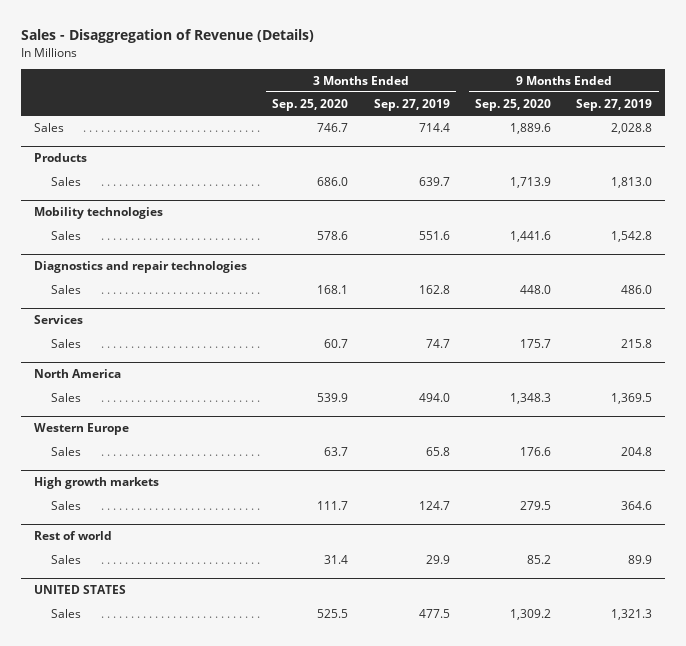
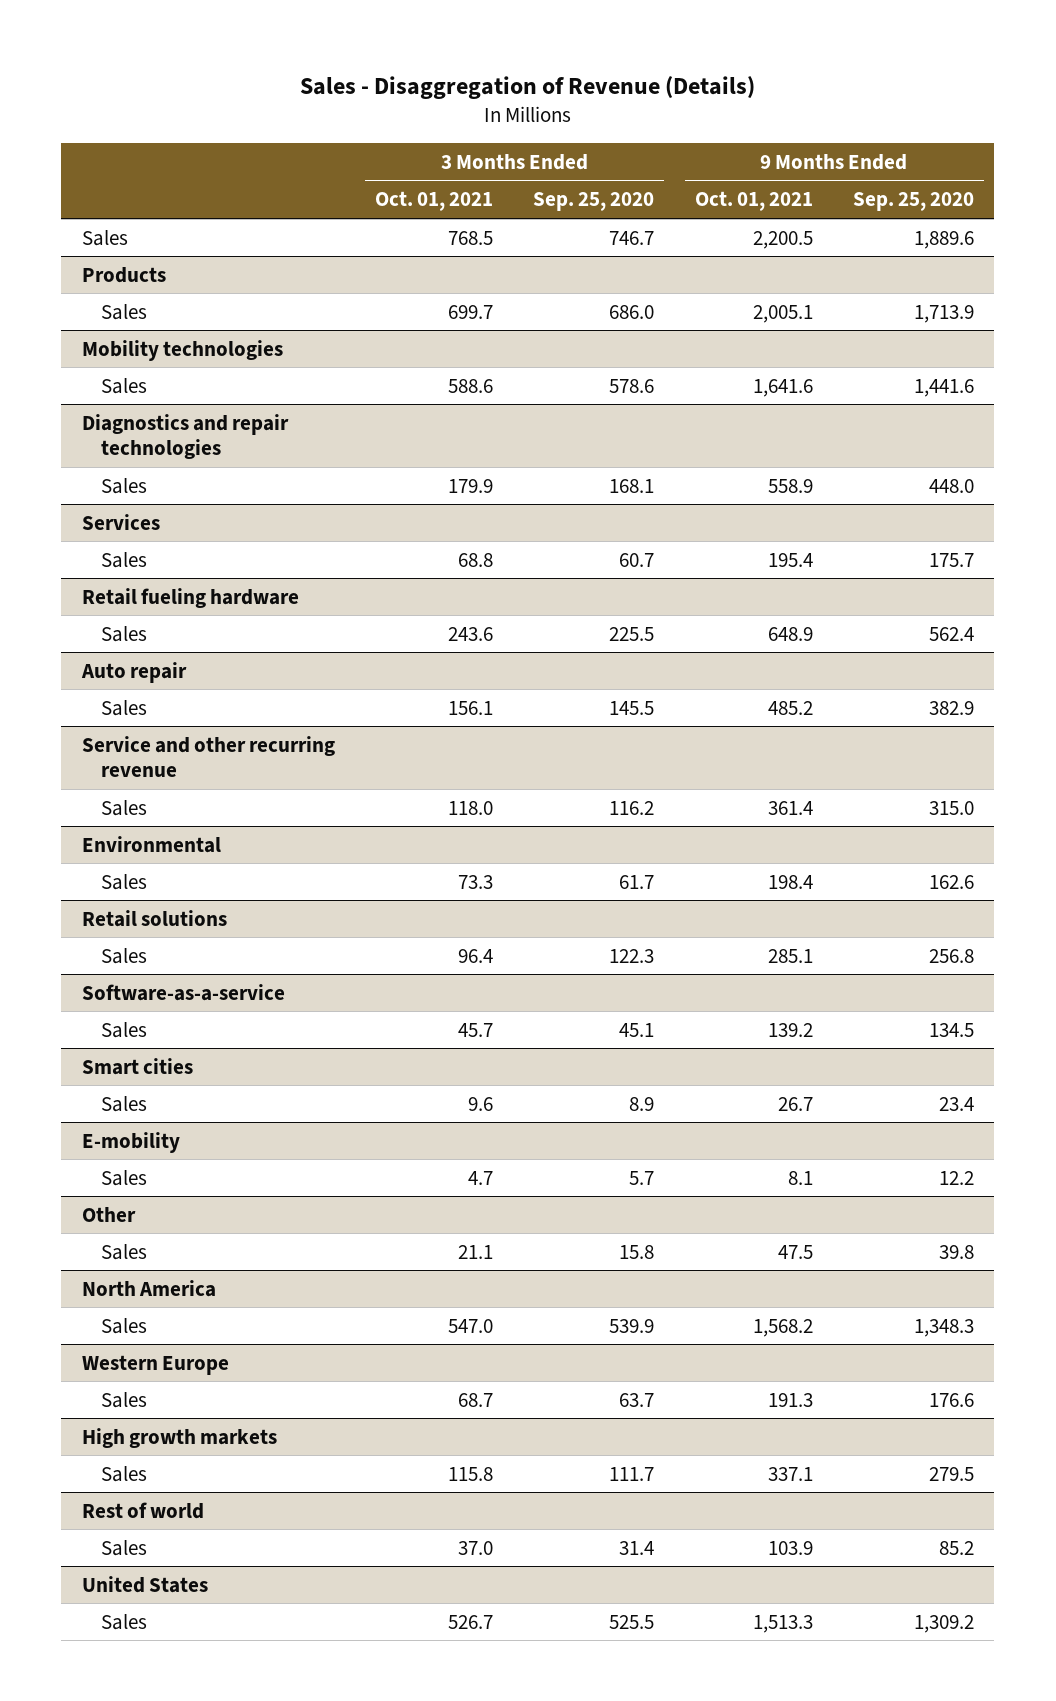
- | 3 Months Ended Sep. 25, 2020 | 3 Months Ended Sep. 27, 2019 | 9 Months Ended Sep. 25, 2020 | 9 Months Ended Sep. 27, 2019
+ | 3 Months Ended Oct. 01, 2021 | 3 Months Ended Sep. 25, 2020 | 9 Months Ended Oct. 01, 2021 | 9 Months Ended Sep. 25, 2020
+ Retail fueling hardware
+ Sales | 243.6 | 225.5 | 648.9 | 562.4
+ Auto repair
+ Sales | 156.1 | 145.5 | 485.2 | 382.9
+ Service and other recurring revenue
+ Sales | 118.0 | 116.2 | 361.4 | 315.0
+ Environmental
+ Sales | 73.3 | 61.7 | 198.4 | 162.6
+ Retail solutions
+ Sales | 96.4 | 122.3 | 285.1 | 256.8
+ Software-as-a-service
+ Sales | 45.7 | 45.1 | 139.2 | 134.5
+ Smart cities
+ Sales | 9.6 | 8.9 | 26.7 | 23.4
+ E-mobility
+ Sales | 4.7 | 5.7 | 8.1 | 12.2
+ Other
+ Sales | 21.1 | 15.8 | 47.5 | 39.8
- UNITED STATES
+ United States

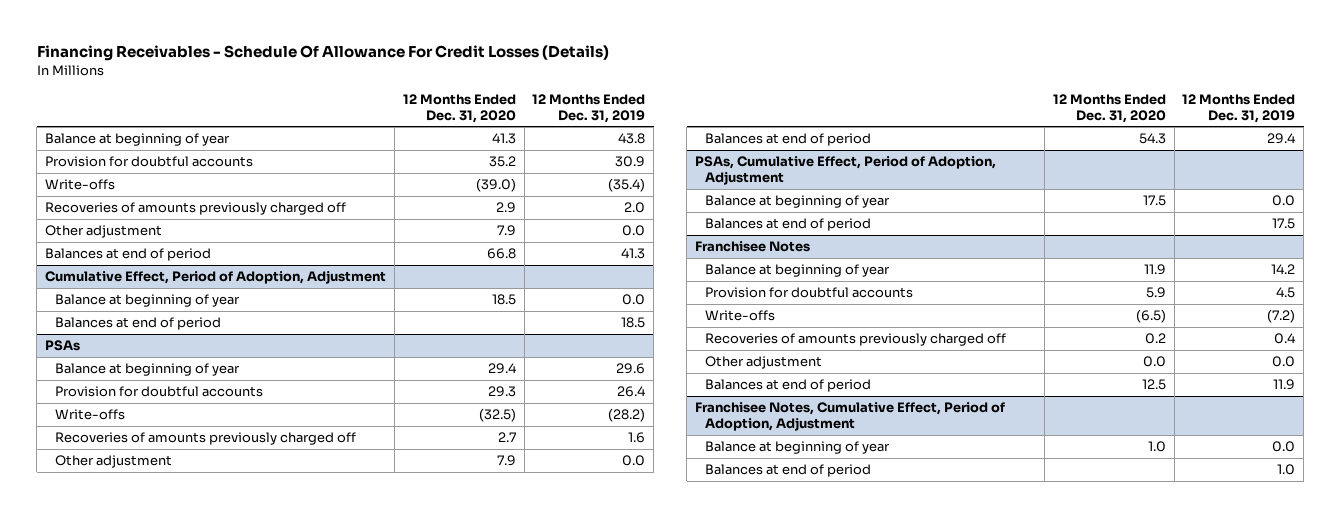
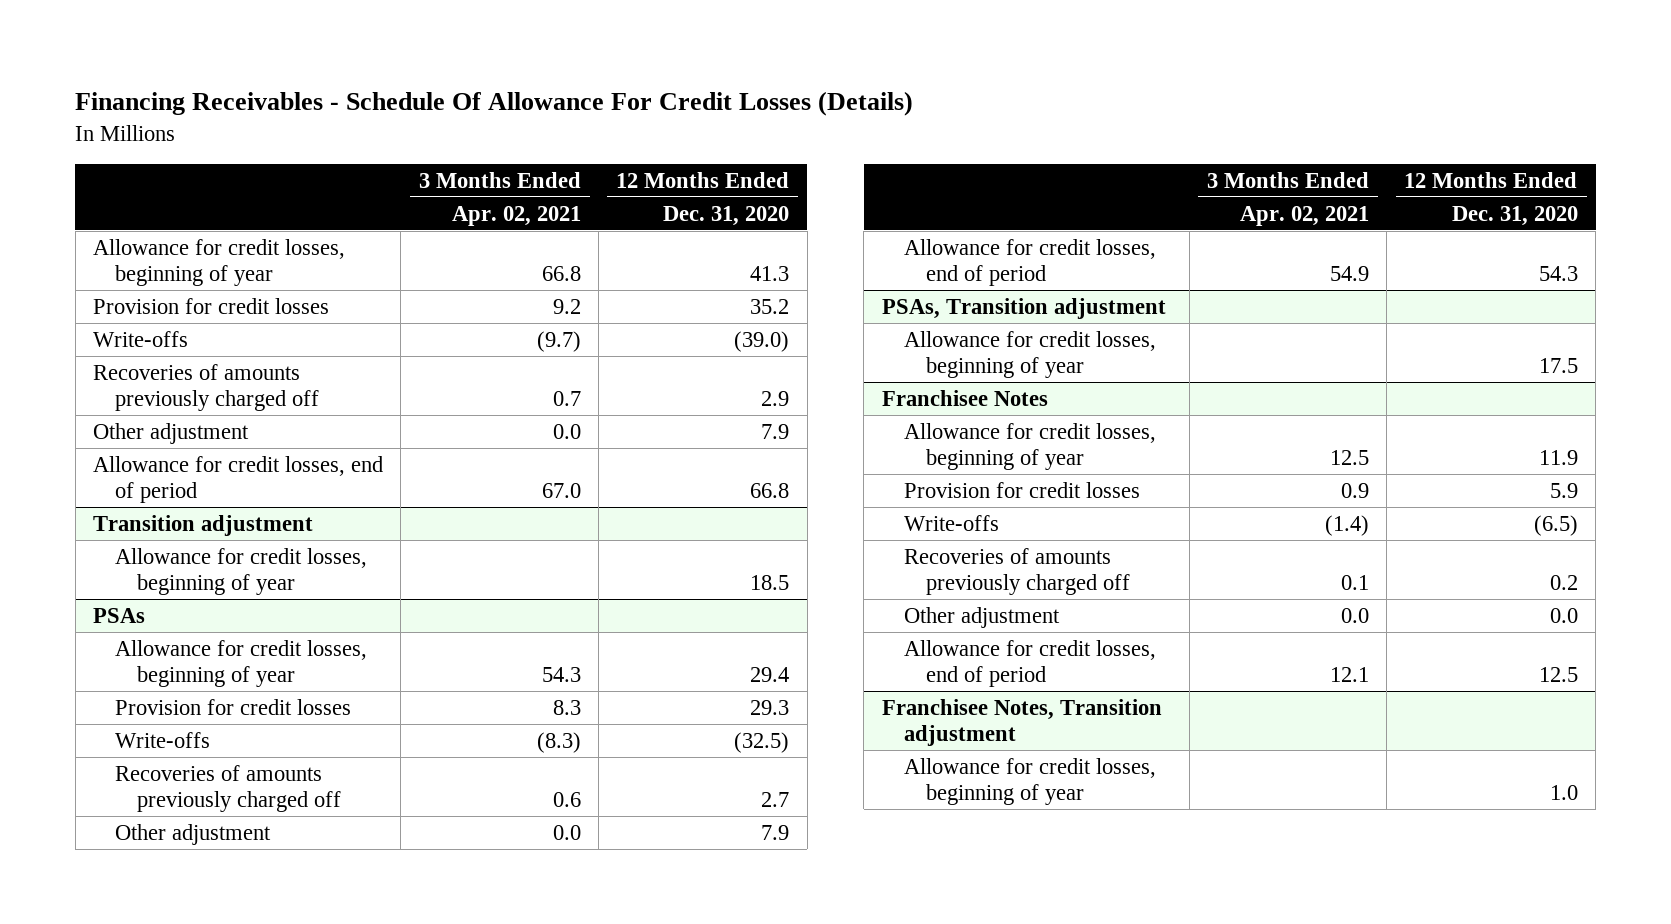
- | 12 Months Ended Dec. 31, 2020 | 12 Months Ended Dec. 31, 2019
+ | 3 Months Ended Apr. 02, 2021 | 12 Months Ended Dec. 31, 2020
- Balance at beginning of year | 41.3 | 43.8
- Provision for doubtful accounts | 35.2 | 30.9
+ Allowance for credit losses, beginning of year | 66.8 | 41.3
+ Provision for credit losses | 9.2 | 35.2
- Balances at end of period | 66.8 | 41.3
- Cumulative Effect, Period of Adoption, Adjustment
- Balance at beginning of year | 18.5 | 0.0
- Balances at end of period | | 18.5
+ Allowance for credit losses, end of period | 67.0 | 66.8
+ Transition adjustment
+ Allowance for credit losses, beginning of year | | 18.5
@ PSAs
- Balance at beginning of year | 29.4 | 29.6
- Provision for doubtful accounts | 29.3 | 26.4
+ Allowance for credit losses, beginning of year | 54.3 | 29.4
+ Provision for credit losses | 8.3 | 29.3
- Balances at end of period | 54.3 | 29.4
- PSAs, Cumulative Effect, Period of Adoption, Adjustment
- Balance at beginning of year | 17.5 | 0.0
- Balances at end of period | | 17.5
@ PSAs
+ Allowance for credit losses, end of period | 54.9 | 54.3
+ PSAs, Transition adjustment
+ Allowance for credit losses, beginning of year | | 17.5
@ Franchisee Notes
- Balance at beginning of year | 11.9 | 14.2
- Provision for doubtful accounts | 5.9 | 4.5
+ Allowance for credit losses, beginning of year | 12.5 | 11.9
+ Provision for credit losses | 0.9 | 5.9
- Balances at end of period | 12.5 | 11.9
- Franchisee Notes, Cumulative Effect, Period of Adoption, Adjustment
- Balance at beginning of year | 1.0 | 0.0
- Balances at end of period | | 1.0
@ Franchisee Notes
+ Allowance for credit losses, end of period | 12.1 | 12.5
+ Franchisee Notes, Transition adjustment
+ Allowance for credit losses, beginning of year | | 1.0

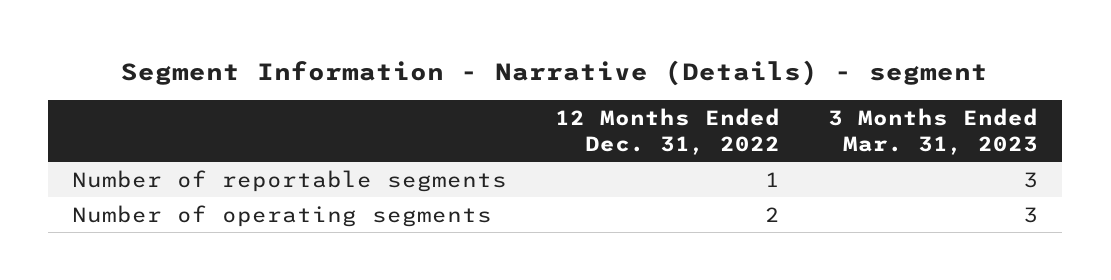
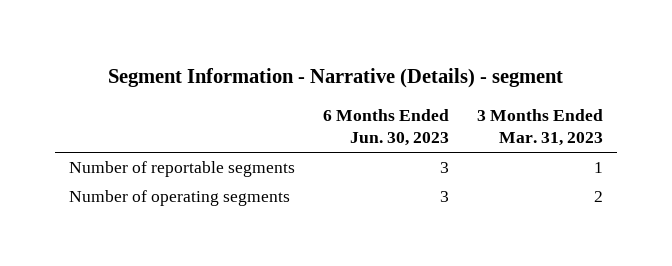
- | 12 Months Ended Dec. 31, 2022 | 3 Months Ended Mar. 31, 2023
+ | 6 Months Ended Jun. 30, 2023 | 3 Months Ended Mar. 31, 2023
- Number of reportable segments | 1 | 3
- Number of operating segments | 2 | 3
+ Number of reportable segments | 3 | 1
+ Number of operating segments | 3 | 2

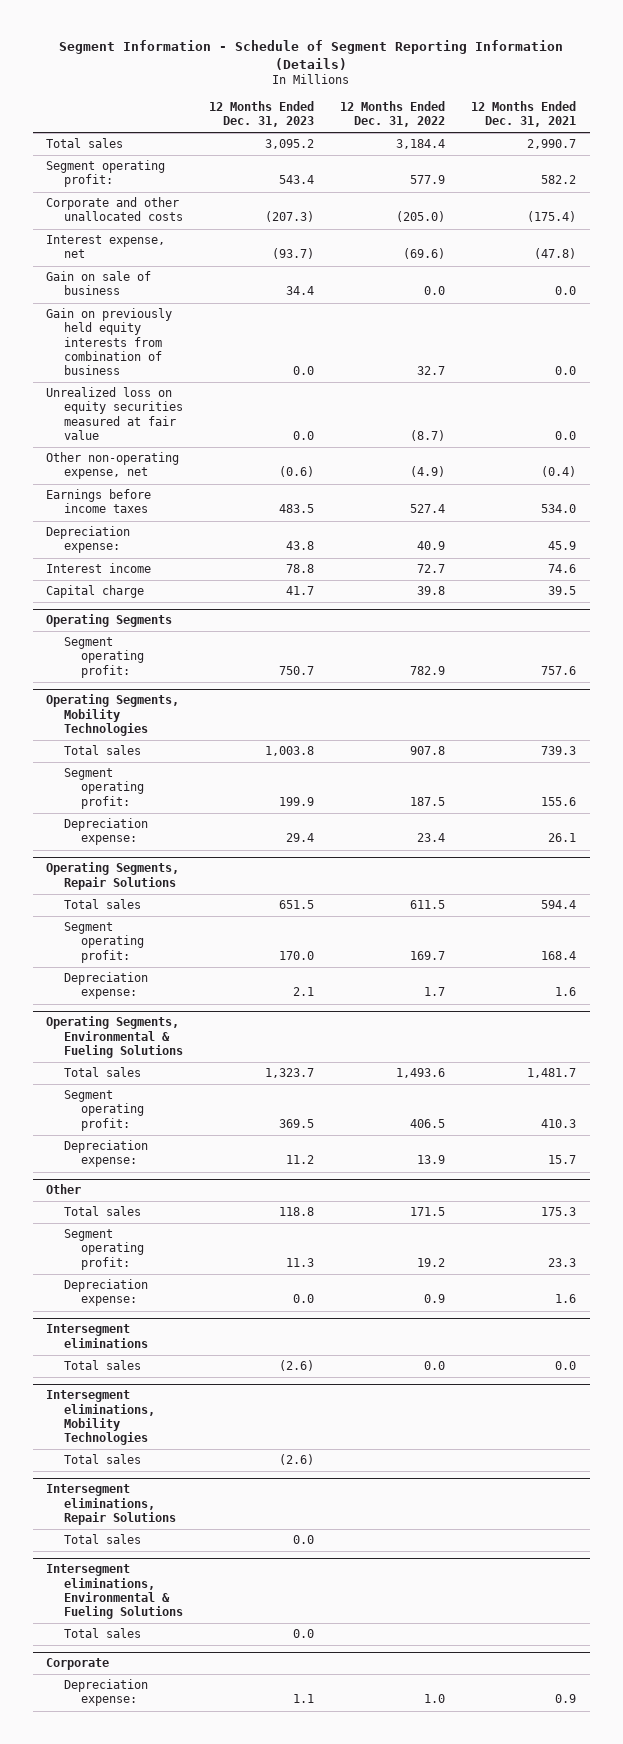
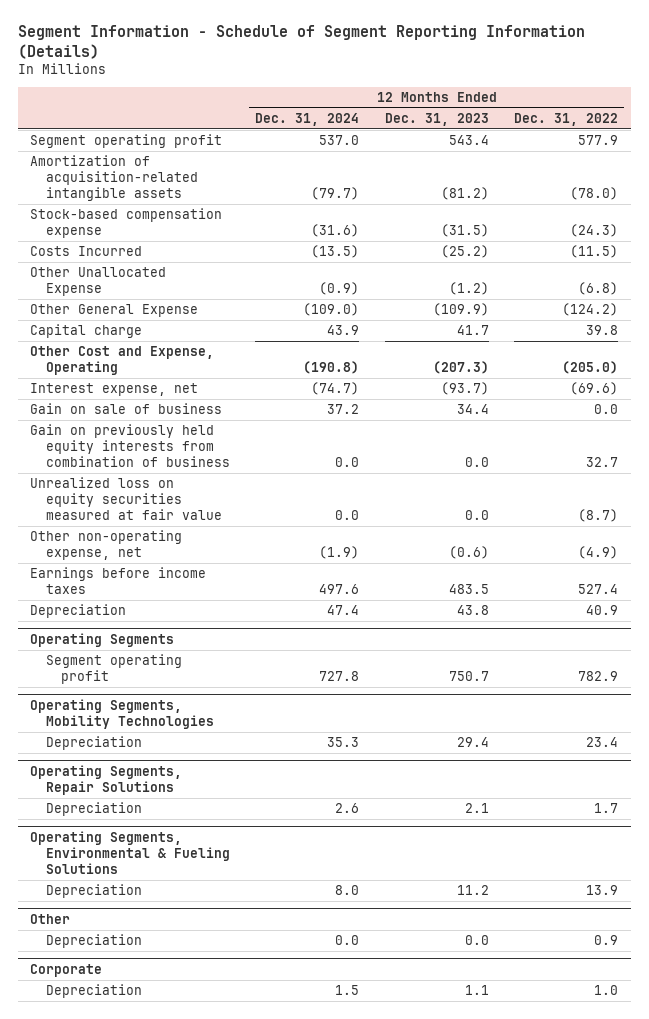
- | 12 Months Ended Dec. 31, 2023 | 12 Months Ended Dec. 31, 2022 | 12 Months Ended Dec. 31, 2021
+ | 12 Months Ended Dec. 31, 2024 | 12 Months Ended Dec. 31, 2023 | 12 Months Ended Dec. 31, 2022
- Total sales | 3,095.2 | 3,184.4 | 2,990.7
- Segment operating profit: | 543.4 | 577.9 | 582.2
- Corporate and other unallocated costs | (207.3) | (205.0) | (175.4)
+ Segment operating profit | 537.0 | 543.4 | 577.9
+ Amortization of acquisition-related intangible assets | (79.7) | (81.2) | (78.0)
+ Stock-based compensation expense | (31.6) | (31.5) | (24.3)
+ Costs Incurred | (13.5) | (25.2) | (11.5)
+ Other Unallocated Expense | (0.9) | (1.2) | (6.8)
+ Other General Expense | (109.0) | (109.9) | (124.2)
moved up: Capital charge | 43.9 | 41.7 | 39.8
+ Other Cost and Expense, Operating | (190.8) | (207.3) | (205.0)
- Depreciation expense: | 43.8 | 40.9 | 45.9
- Interest income | 78.8 | 72.7 | 74.6
+ Depreciation | 47.4 | 43.8 | 40.9
@ Operating Segments
- Segment operating profit: | 750.7 | 782.9 | 757.6
+ Segment operating profit | 727.8 | 750.7 | 782.9
@ Operating Segments, Mobility Technologies
- Total sales | 1,003.8 | 907.8 | 739.3
- Segment operating profit: | 199.9 | 187.5 | 155.6
- Depreciation expense: | 29.4 | 23.4 | 26.1
+ Depreciation | 35.3 | 29.4 | 23.4
@ Operating Segments, Repair Solutions
- Total sales | 651.5 | 611.5 | 594.4
- Segment operating profit: | 170.0 | 169.7 | 168.4
- Depreciation expense: | 2.1 | 1.7 | 1.6
+ Depreciation | 2.6 | 2.1 | 1.7
@ Operating Segments, Environmental & Fueling Solutions
- Total sales | 1,323.7 | 1,493.6 | 1,481.7
- Segment operating profit: | 369.5 | 406.5 | 410.3
- Depreciation expense: | 11.2 | 13.9 | 15.7
+ Depreciation | 8.0 | 11.2 | 13.9
@ Other
- Total sales | 118.8 | 171.5 | 175.3
- Segment operating profit: | 11.3 | 19.2 | 23.3
- Depreciation expense: | 0.0 | 0.9 | 1.6
- Intersegment eliminations
- Total sales | (2.6) | 0.0 | 0.0
- Intersegment eliminations, Mobility Technologies
- Total sales | (2.6) | |
- Intersegment eliminations, Repair Solutions
- Total sales | 0.0 | |
- Intersegment eliminations, Environmental & Fueling Solutions
- Total sales | 0.0 | |
@ Other
+ Depreciation | 0.0 | 0.0 | 0.9
@ Corporate
- Depreciation expense: | 1.1 | 1.0 | 0.9
+ Depreciation | 1.5 | 1.1 | 1.0

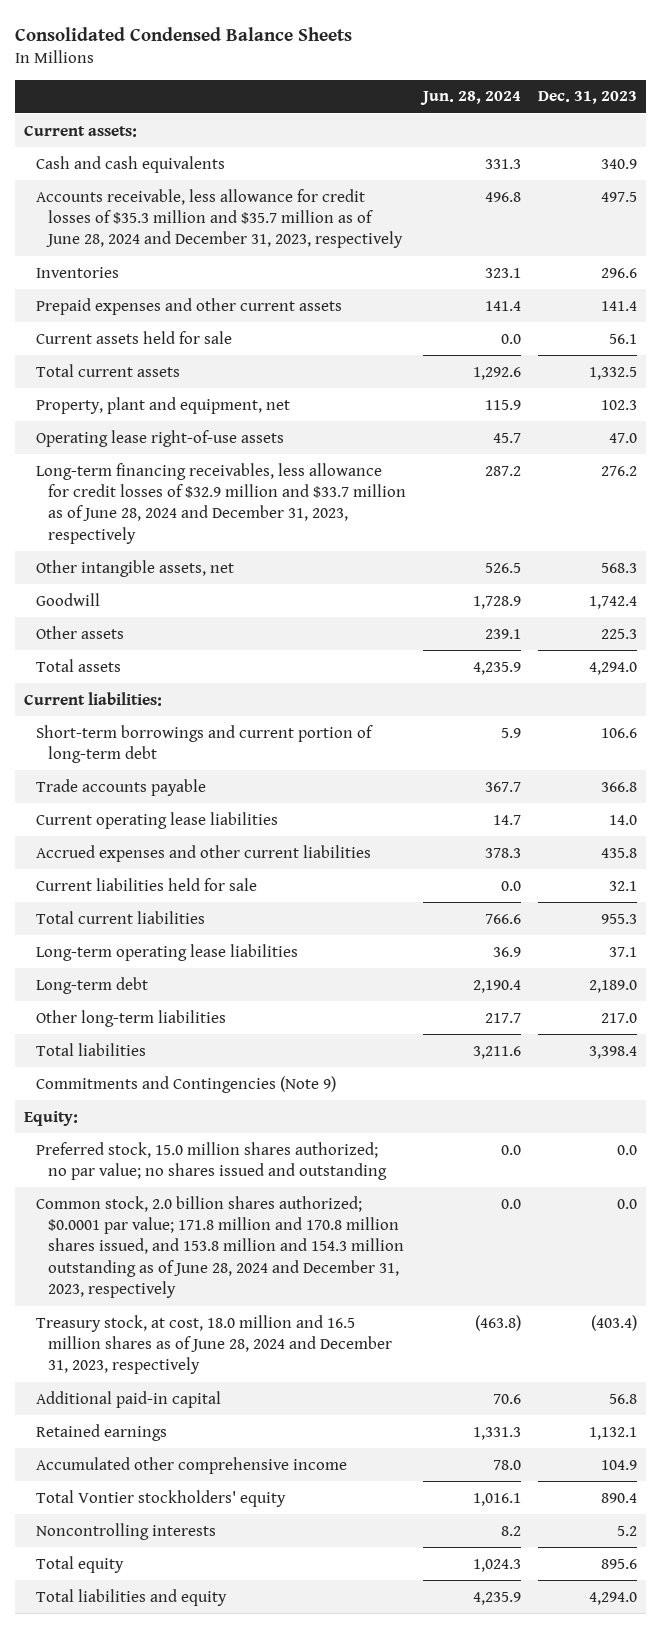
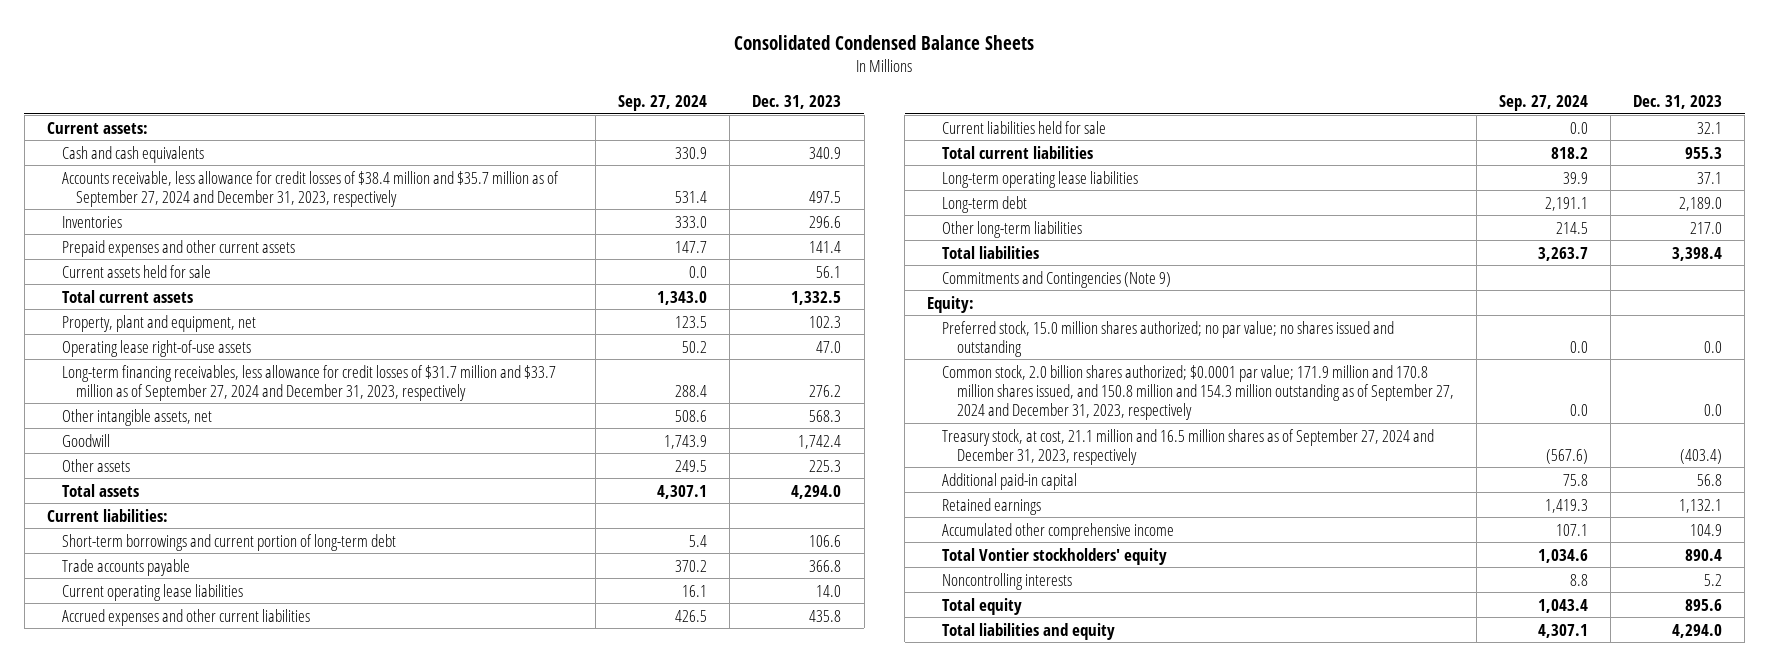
- | Jun. 28, 2024 | Dec. 31, 2023
+ | Sep. 27, 2024 | Dec. 31, 2023
- Accounts receivable, less allowance for credit losses of $35.3 million and $35.7 million as of June 28, 2024 and December 31, 2023, respectively | 496.8 | 497.5
+ Accounts receivable, less allowance for credit losses of $38.4 million and $35.7 million as of September 27, 2024 and December 31, 2023, respectively | 531.4 | 497.5
- Long-term financing receivables, less allowance for credit losses of $32.9 million and $33.7 million as of June 28, 2024 and December 31, 2023, respectively | 287.2 | 276.2
+ Long-term financing receivables, less allowance for credit losses of $31.7 million and $33.7 million as of September 27, 2024 and December 31, 2023, respectively | 288.4 | 276.2
- Common stock, 2.0 billion shares authorized; $0.0001 par value; 171.8 million and 170.8 million shares issued, and 153.8 million and 154.3 million outstanding as of June 28, 2024 and December 31, 2023, respectively | 0.0 | 0.0
- Treasury stock, at cost, 18.0 million and 16.5 million shares as of June 28, 2024 and December 31, 2023, respectively | (463.8) | (403.4)
+ Common stock, 2.0 billion shares authorized; $0.0001 par value; 171.9 million and 170.8 million shares issued, and 150.8 million and 154.3 million outstanding as of September 27, 2024 and December 31, 2023, respectively | 0.0 | 0.0
+ Treasury stock, at cost, 21.1 million and 16.5 million shares as of September 27, 2024 and December 31, 2023, respectively | (567.6) | (403.4)

